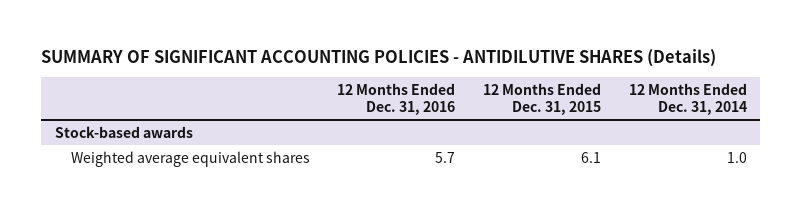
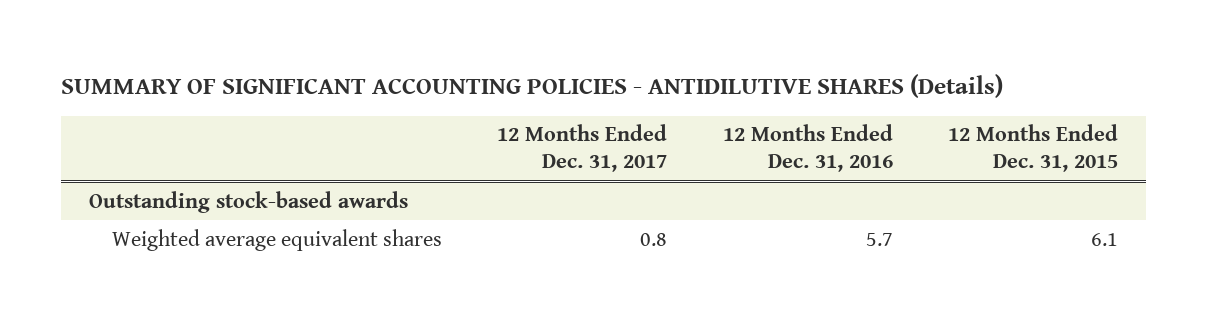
- | 12 Months Ended Dec. 31, 2016 | 12 Months Ended Dec. 31, 2015 | 12 Months Ended Dec. 31, 2014
+ | 12 Months Ended Dec. 31, 2017 | 12 Months Ended Dec. 31, 2016 | 12 Months Ended Dec. 31, 2015
- Stock-based awards
+ Outstanding stock-based awards

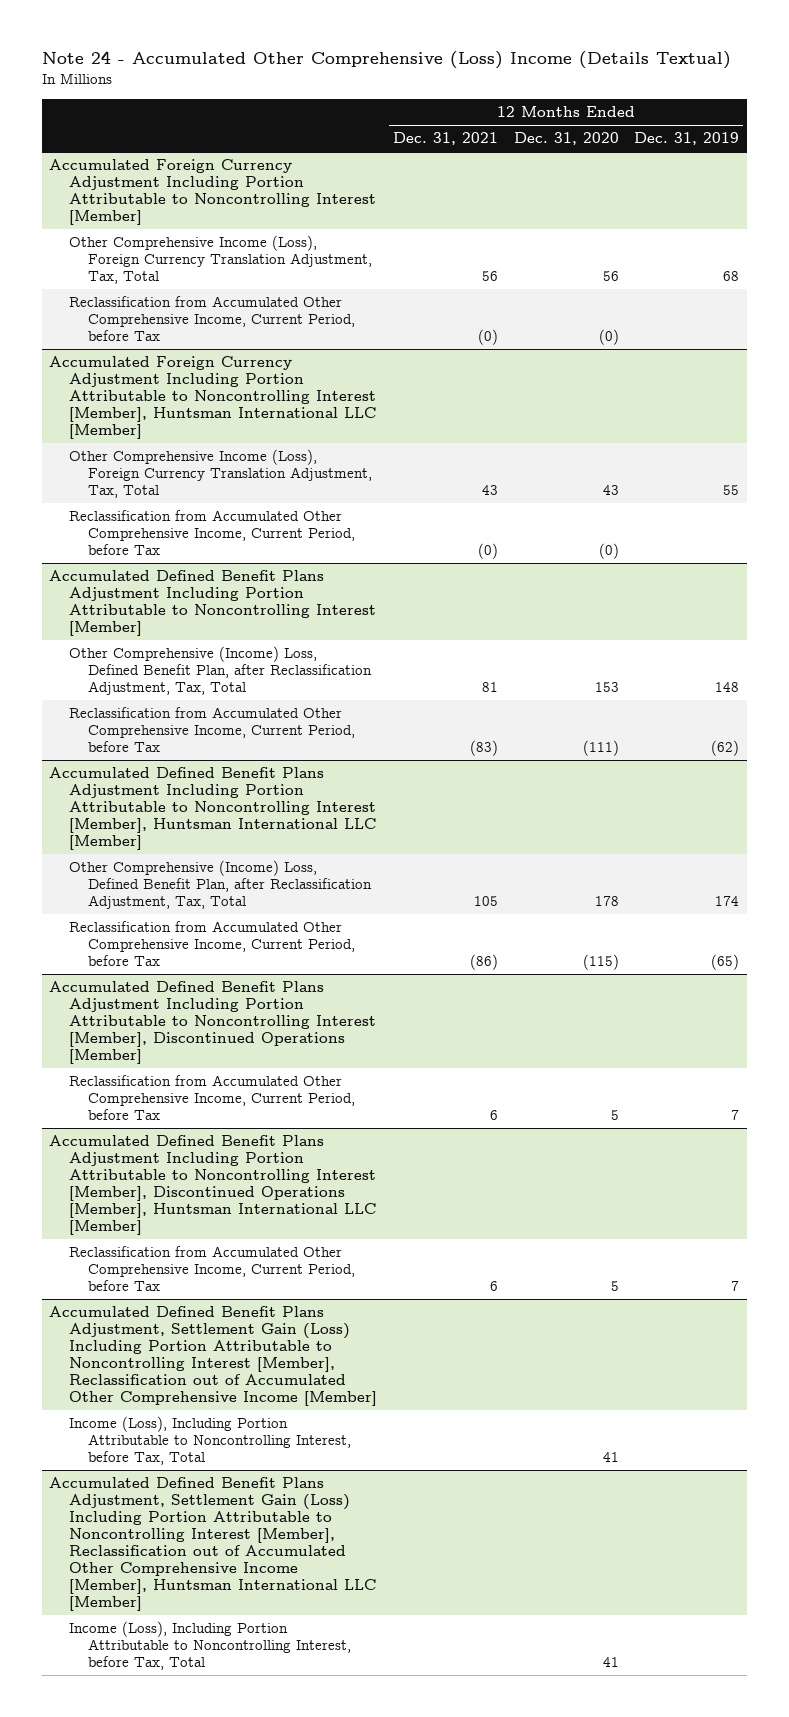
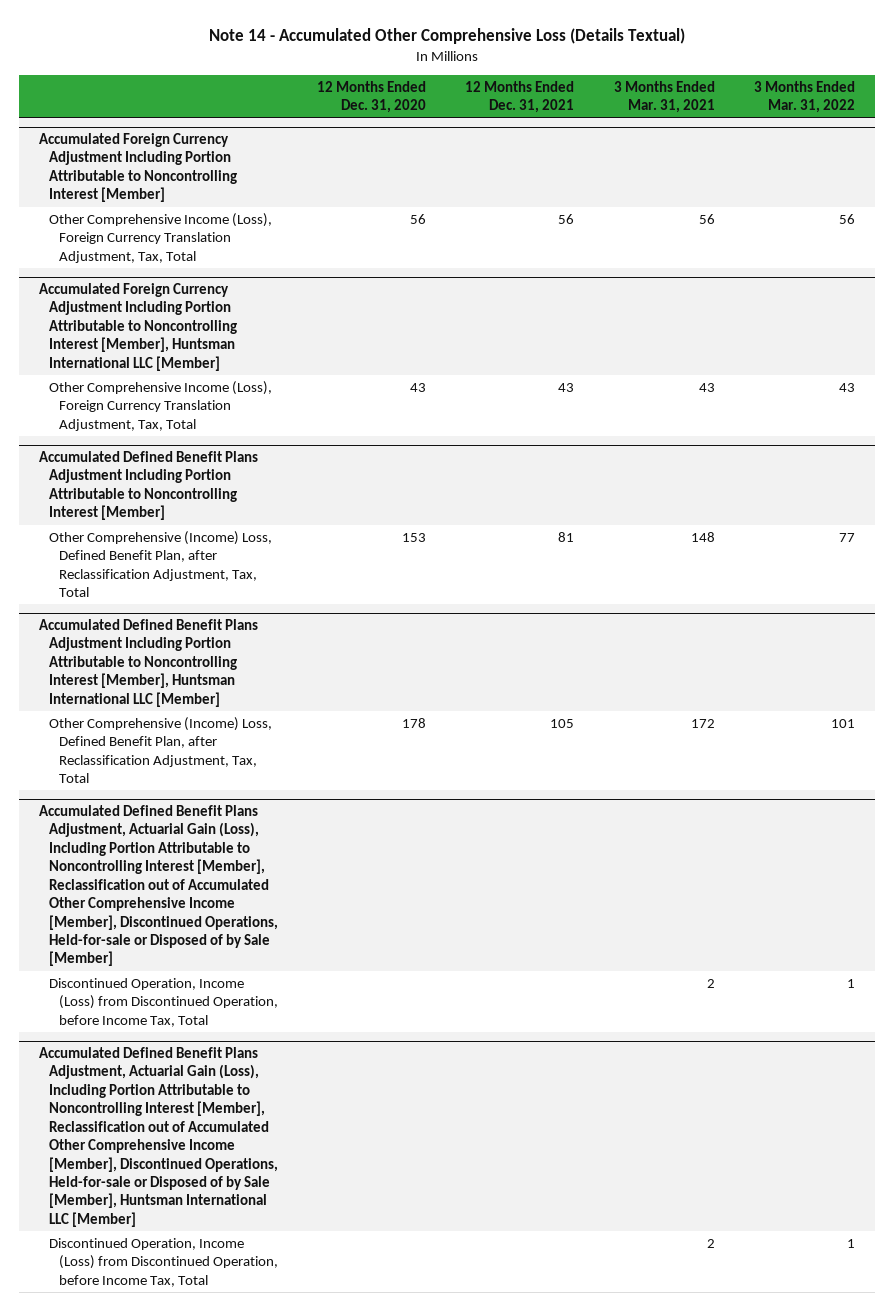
- Note 24 - Accumulated Other Comprehensive (Loss) Income (Details Textual)
+ Note 14 - Accumulated Other Comprehensive Loss (Details Textual)
- | 12 Months Ended Dec. 31, 2021 | 12 Months Ended Dec. 31, 2020 | 12 Months Ended Dec. 31, 2019
+ | 12 Months Ended Dec. 31, 2020 | 12 Months Ended Dec. 31, 2021 | 3 Months Ended Mar. 31, 2021 | 3 Months Ended Mar. 31, 2022
@ Accumulated Foreign Currency Adjustment Including Portion Attributable to Noncontrolling Interest [Member]
- Reclassification from Accumulated Other Comprehensive Income, Current Period, before Tax | (0) | (0) |
@ Accumulated Foreign Currency Adjustment Including Portion Attributable to Noncontrolling Interest [Member], Huntsman International LLC [Member]
- Reclassification from Accumulated Other Comprehensive Income, Current Period, before Tax | (0) | (0) |
@ Accumulated Defined Benefit Plans Adjustment Including Portion Attributable to Noncontrolling Interest [Member]
- Reclassification from Accumulated Other Comprehensive Income, Current Period, before Tax | (83) | (111) | (62)
@ Accumulated Defined Benefit Plans Adjustment Including Portion Attributable to Noncontrolling Interest [Member], Huntsman International LLC [Member]
- Reclassification from Accumulated Other Comprehensive Income, Current Period, before Tax | (86) | (115) | (65)
- Accumulated Defined Benefit Plans Adjustment Including Portion Attributable to Noncontrolling Interest [Member], Discontinued Operations [Member]
- Reclassification from Accumulated Other Comprehensive Income, Current Period, before Tax | 6 | 5 | 7
- Accumulated Defined Benefit Plans Adjustment Including Portion Attributable to Noncontrolling Interest [Member], Discontinued Operations [Member], Huntsman International LLC [Member]
- Reclassification from Accumulated Other Comprehensive Income, Current Period, before Tax | 6 | 5 | 7
- Accumulated Defined Benefit Plans Adjustment, Settlement Gain (Loss) Including Portion Attributable to Noncontrolling Interest [Member], Reclassification out of Accumulated Other Comprehensive Income [Member]
- Income (Loss), Including Portion Attributable to Noncontrolling Interest, before Tax, Total | | 41 |
- Accumulated Defined Benefit Plans Adjustment, Settlement Gain (Loss) Including Portion Attributable to Noncontrolling Interest [Member], Reclassification out of Accumulated Other Comprehensive Income [Member], Huntsman International LLC [Member]
- Income (Loss), Including Portion Attributable to Noncontrolling Interest, before Tax, Total | | 41 |
+ Accumulated Defined Benefit Plans Adjustment, Actuarial Gain (Loss), Including Portion Attributable to Noncontrolling Interest [Member], Reclassification out of Accumulated Other Comprehensive Income [Member], Discontinued Operations, Held-for-sale or Disposed of by Sale [Member]
+ Discontinued Operation, Income (Loss) from Discontinued Operation, before Income Tax, Total | | | 2 | 1
+ Accumulated Defined Benefit Plans Adjustment, Actuarial Gain (Loss), Including Portion Attributable to Noncontrolling Interest [Member], Reclassification out of Accumulated Other Comprehensive Income [Member], Discontinued Operations, Held-for-sale or Disposed of by Sale [Member], Huntsman International LLC [Member]
+ Discontinued Operation, Income (Loss) from Discontinued Operation, before Income Tax, Total | | | 2 | 1

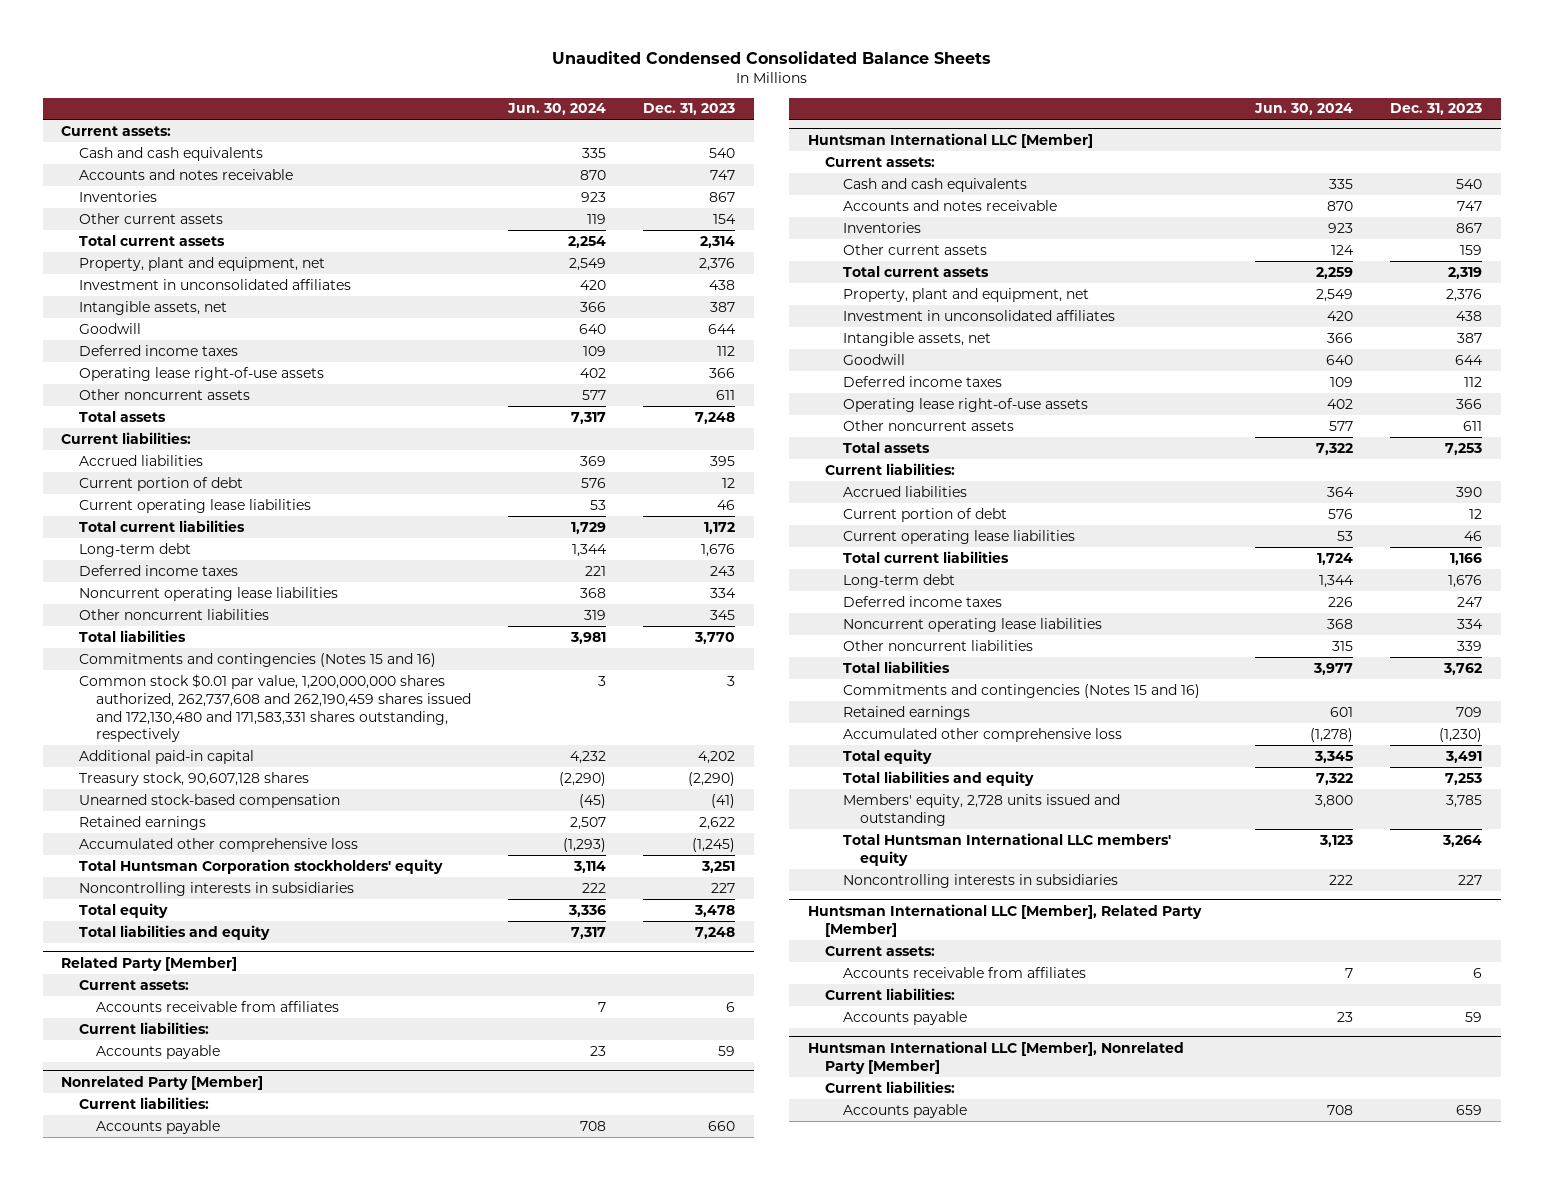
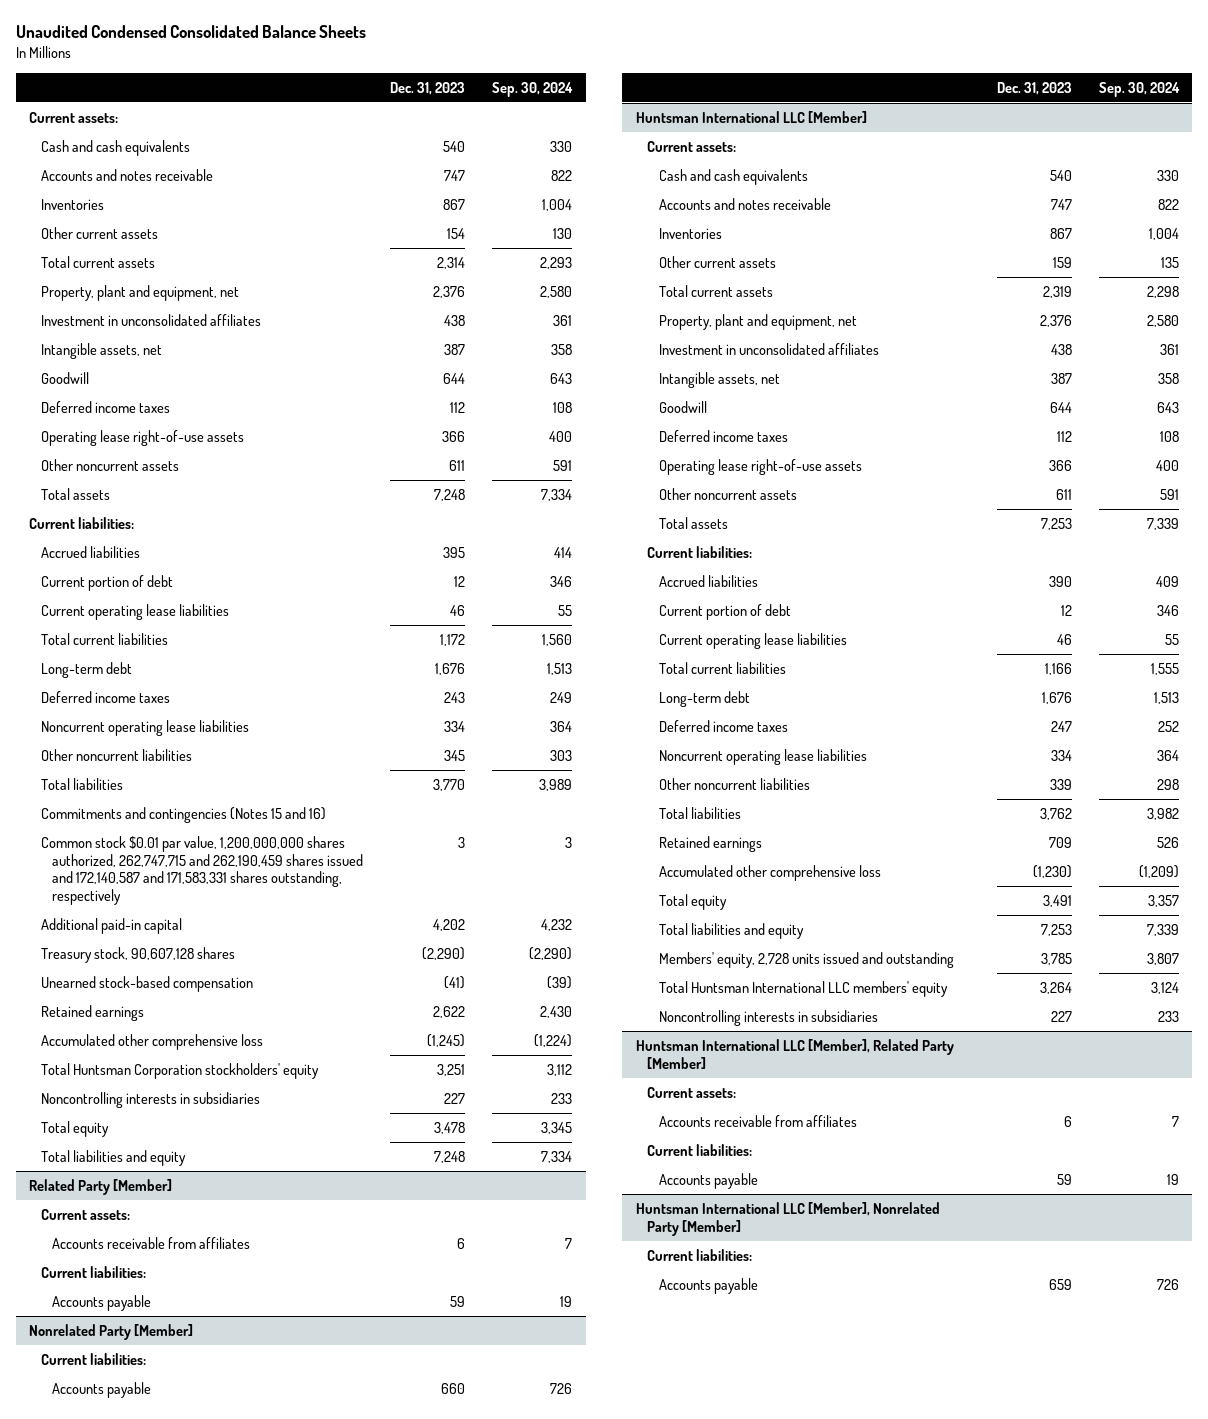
- | Jun. 30, 2024 | Dec. 31, 2023
+ | Dec. 31, 2023 | Sep. 30, 2024
- Common stock $0.01 par value, 1,200,000,000 shares authorized, 262,737,608 and 262,190,459 shares issued and 172,130,480 and 171,583,331 shares outstanding, respectively | 3 | 3
+ Common stock $0.01 par value, 1,200,000,000 shares authorized, 262,747,715 and 262,190,459 shares issued and 172,140,587 and 171,583,331 shares outstanding, respectively | 3 | 3
@ Huntsman International LLC [Member]
- Commitments and contingencies (Notes 15 and 16)

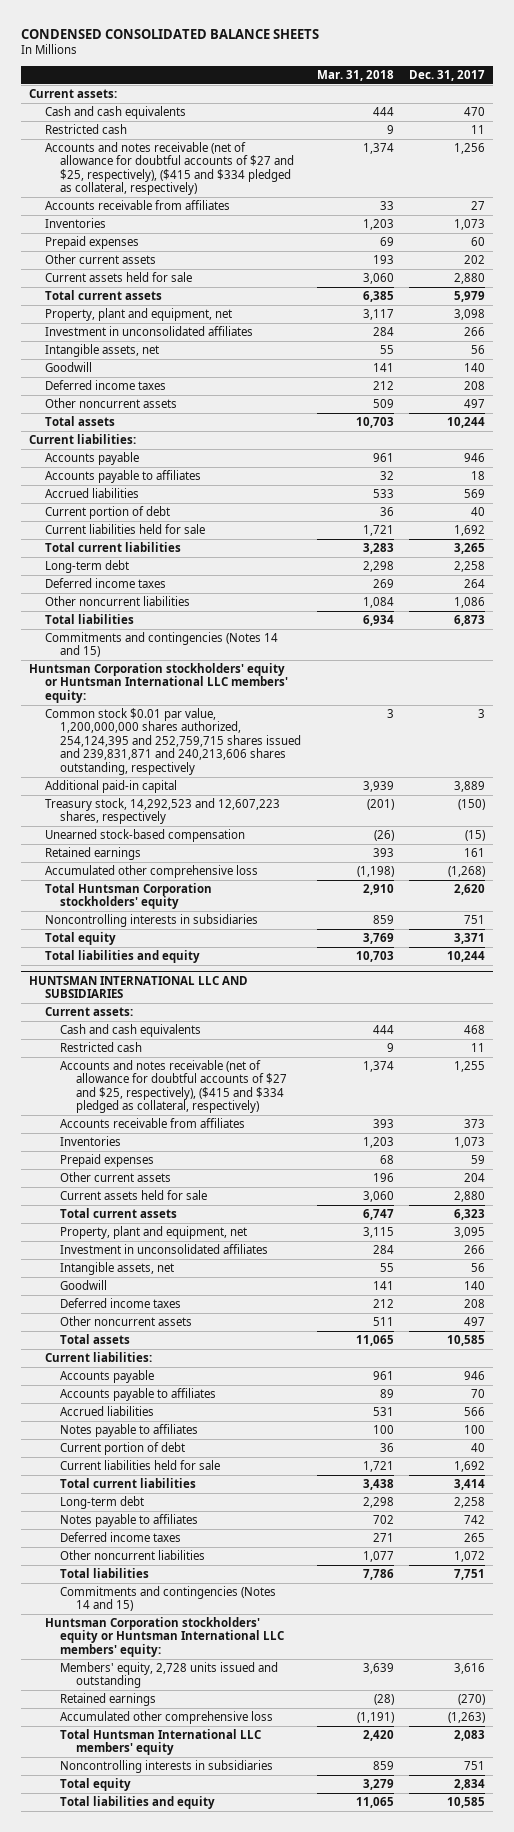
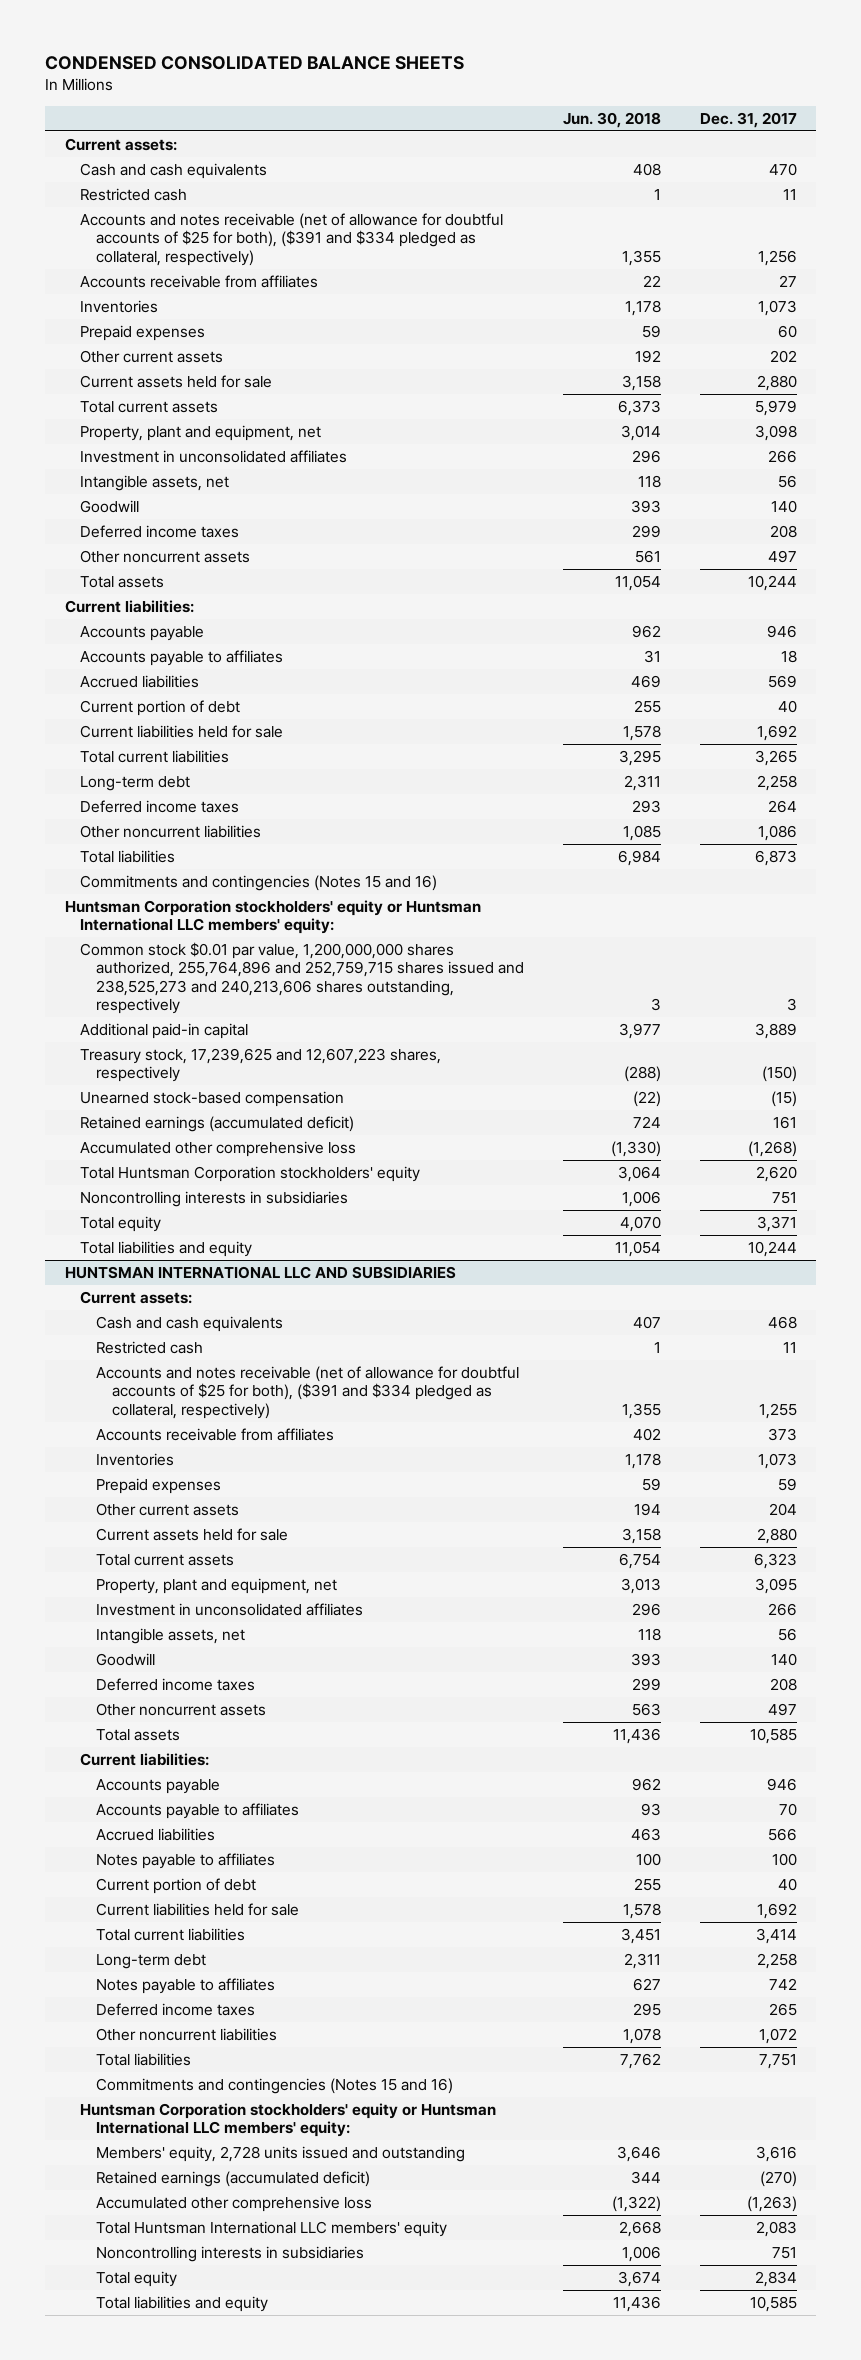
- | Mar. 31, 2018 | Dec. 31, 2017
+ | Jun. 30, 2018 | Dec. 31, 2017
- Accounts and notes receivable (net of allowance for doubtful accounts of $27 and $25, respectively), ($415 and $334 pledged as collateral, respectively) | 1,374 | 1,256
+ Accounts and notes receivable (net of allowance for doubtful accounts of $25 for both), ($391 and $334 pledged as collateral, respectively) | 1,355 | 1,256
- Commitments and contingencies (Notes 14 and 15)
+ Commitments and contingencies (Notes 15 and 16)
- Common stock $0.01 par value, 1,200,000,000 shares authorized, 254,124,395 and 252,759,715 shares issued and 239,831,871 and 240,213,606 shares outstanding, respectively | 3 | 3
+ Common stock $0.01 par value, 1,200,000,000 shares authorized, 255,764,896 and 252,759,715 shares issued and 238,525,273 and 240,213,606 shares outstanding, respectively | 3 | 3
- Treasury stock, 14,292,523 and 12,607,223 shares, respectively | (201) | (150)
+ Treasury stock, 17,239,625 and 12,607,223 shares, respectively | (288) | (150)
- Retained earnings | 393 | 161
+ Retained earnings (accumulated deficit) | 724 | 161
@ HUNTSMAN INTERNATIONAL LLC AND SUBSIDIARIES
- Accounts and notes receivable (net of allowance for doubtful accounts of $27 and $25, respectively), ($415 and $334 pledged as collateral, respectively) | 1,374 | 1,255
+ Accounts and notes receivable (net of allowance for doubtful accounts of $25 for both), ($391 and $334 pledged as collateral, respectively) | 1,355 | 1,255
- Commitments and contingencies (Notes 14 and 15)
+ Commitments and contingencies (Notes 15 and 16)
- Retained earnings | (28) | (270)
+ Retained earnings (accumulated deficit) | 344 | (270)

